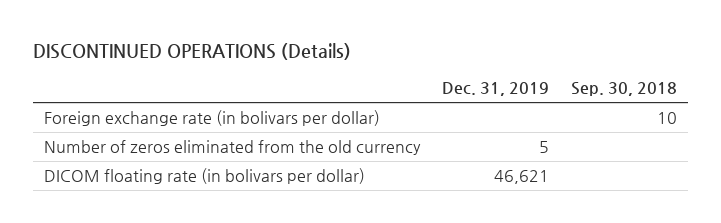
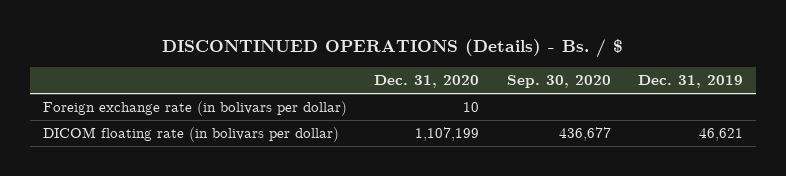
- DISCONTINUED OPERATIONS (Details)
+ DISCONTINUED OPERATIONS (Details) - Bs. / $
- | Dec. 31, 2019 | Sep. 30, 2018
+ | Dec. 31, 2020 | Sep. 30, 2020 | Dec. 31, 2019
- Number of zeros eliminated from the old currency | 5 |

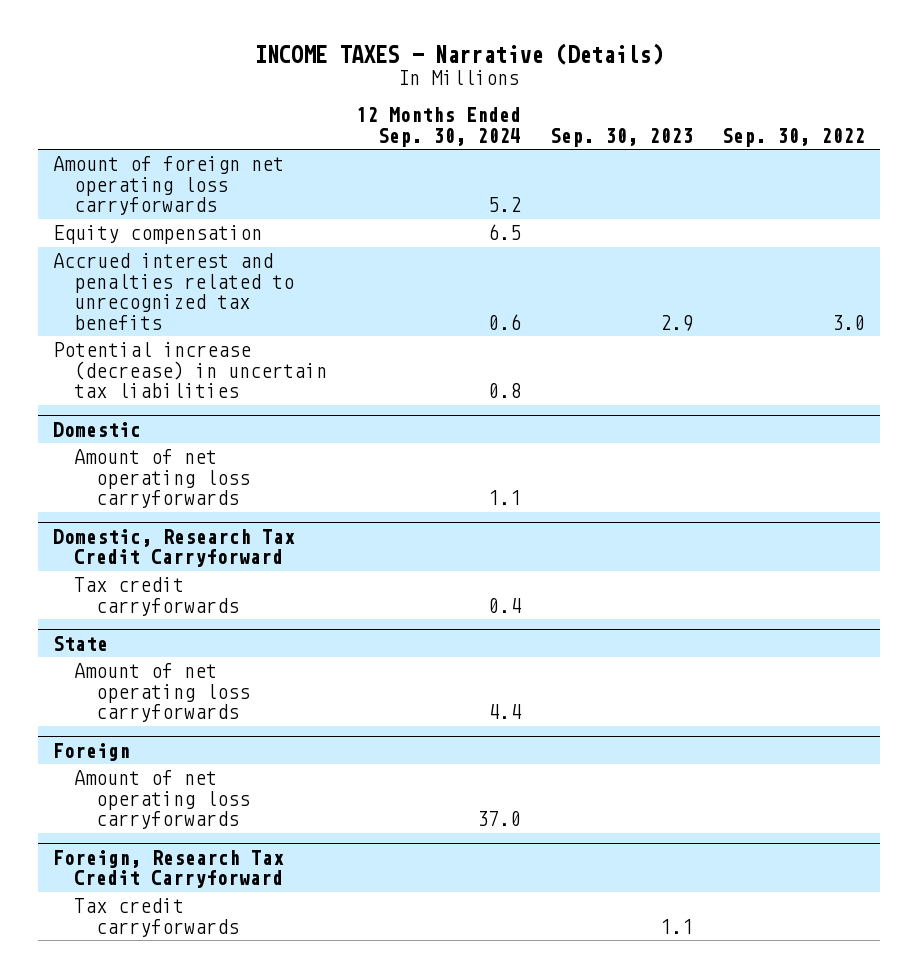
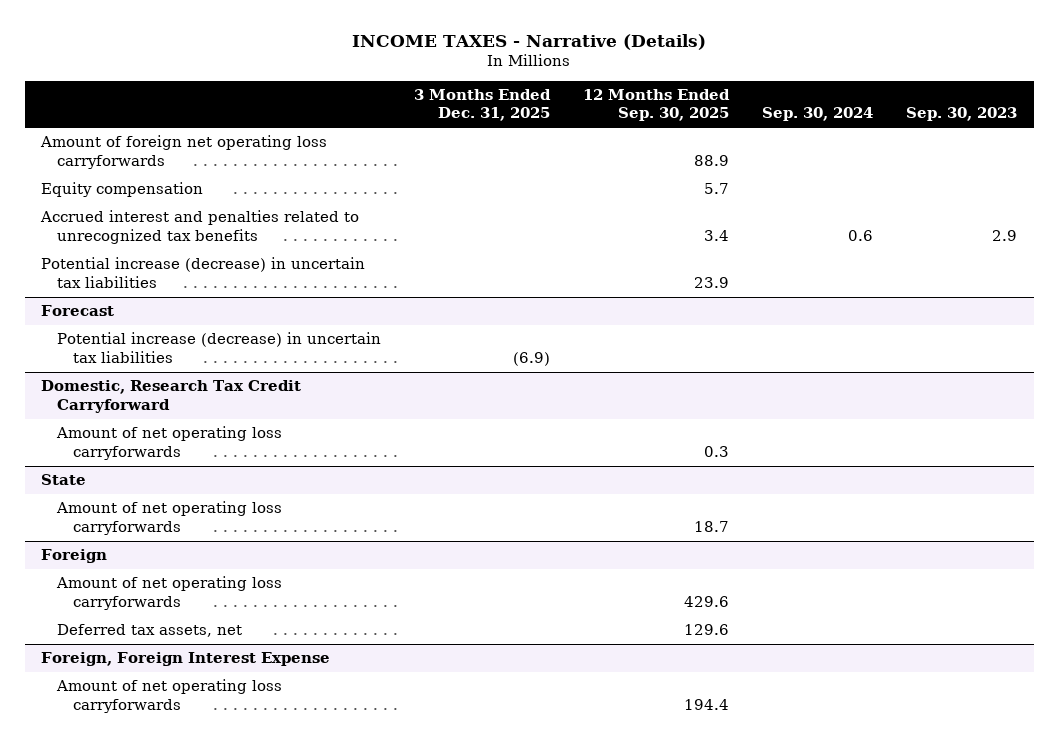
- | 12 Months Ended Sep. 30, 2024 | Sep. 30, 2023 | Sep. 30, 2022
+ | 3 Months Ended Dec. 31, 2025 | 12 Months Ended Sep. 30, 2025 | Sep. 30, 2024 | Sep. 30, 2023
- Domestic
- Amount of net operating loss carryforwards | 1.1 | |
+ Forecast
+ Potential increase (decrease) in uncertain tax liabilities | (6.9) | | |
@ Domestic, Research Tax Credit Carryforward
- Tax credit carryforwards | 0.4 | |
+ Amount of net operating loss carryforwards | | 0.3 | |
- Foreign, Research Tax Credit Carryforward
- Tax credit carryforwards | | 1.1 |
@ Foreign
+ Deferred tax assets, net | | 129.6 | |
+ Foreign, Foreign Interest Expense
+ Amount of net operating loss carryforwards | | 194.4 | |

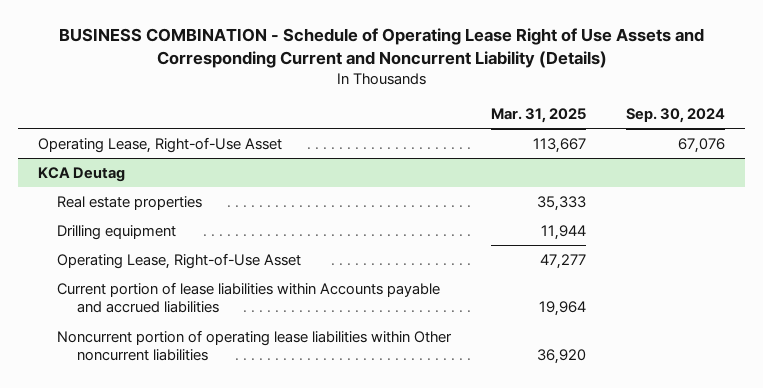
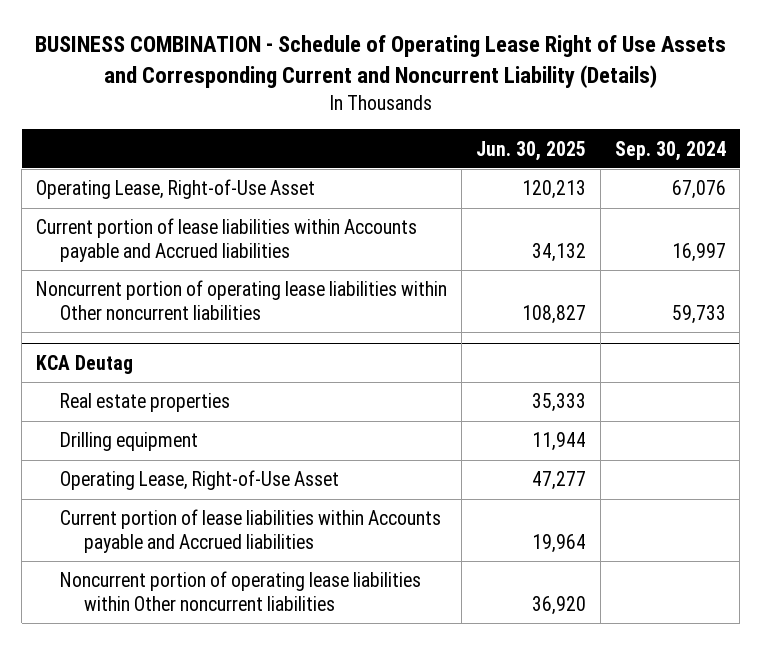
- | Mar. 31, 2025 | Sep. 30, 2024
+ | Jun. 30, 2025 | Sep. 30, 2024
+ Current portion of lease liabilities within Accounts payable and Accrued liabilities | 34,132 | 16,997
+ Noncurrent portion of operating lease liabilities within Other noncurrent liabilities | 108,827 | 59,733
@ KCA Deutag
- Current portion of lease liabilities within Accounts payable and accrued liabilities | 19,964 |
+ Current portion of lease liabilities within Accounts payable and Accrued liabilities | 19,964 |

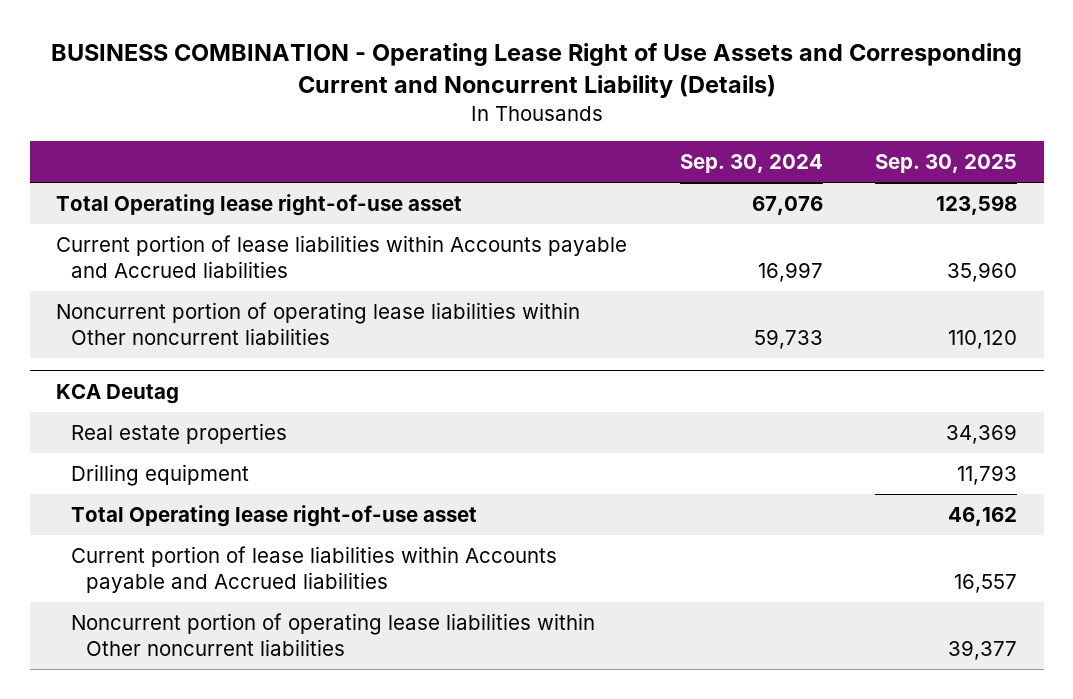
- BUSINESS COMBINATION - Schedule of Operating Lease Right of Use Assets and Corresponding Current and Noncurrent Liability (Details)
+ BUSINESS COMBINATION - Operating Lease Right of Use Assets and Corresponding Current and Noncurrent Liability (Details)
- | Jun. 30, 2025 | Sep. 30, 2024
+ | Sep. 30, 2024 | Sep. 30, 2025
- Operating Lease, Right-of-Use Asset | 120,213 | 67,076
+ Total Operating lease right-of-use asset | 67,076 | 123,598
@ KCA Deutag
- Operating Lease, Right-of-Use Asset | 47,277 |
+ Total Operating lease right-of-use asset | | 46,162

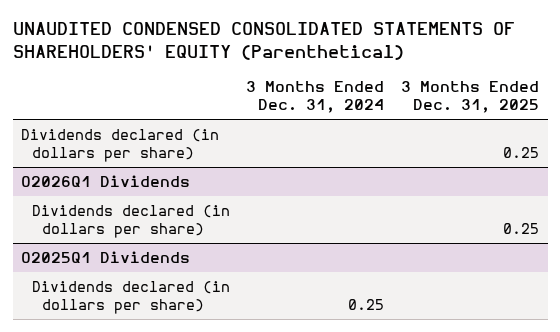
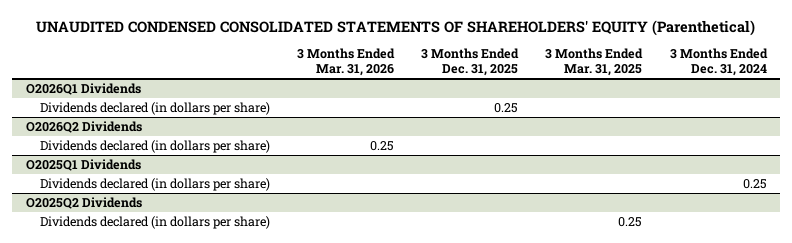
- | 3 Months Ended Dec. 31, 2024 | 3 Months Ended Dec. 31, 2025
+ | 3 Months Ended Mar. 31, 2026 | 3 Months Ended Dec. 31, 2025 | 3 Months Ended Mar. 31, 2025 | 3 Months Ended Dec. 31, 2024
- Dividends declared (in dollars per share) | | 0.25
+ O2026Q2 Dividends
+ Dividends declared (in dollars per share) | 0.25 | | |
+ O2025Q2 Dividends
+ Dividends declared (in dollars per share) | | | 0.25 |

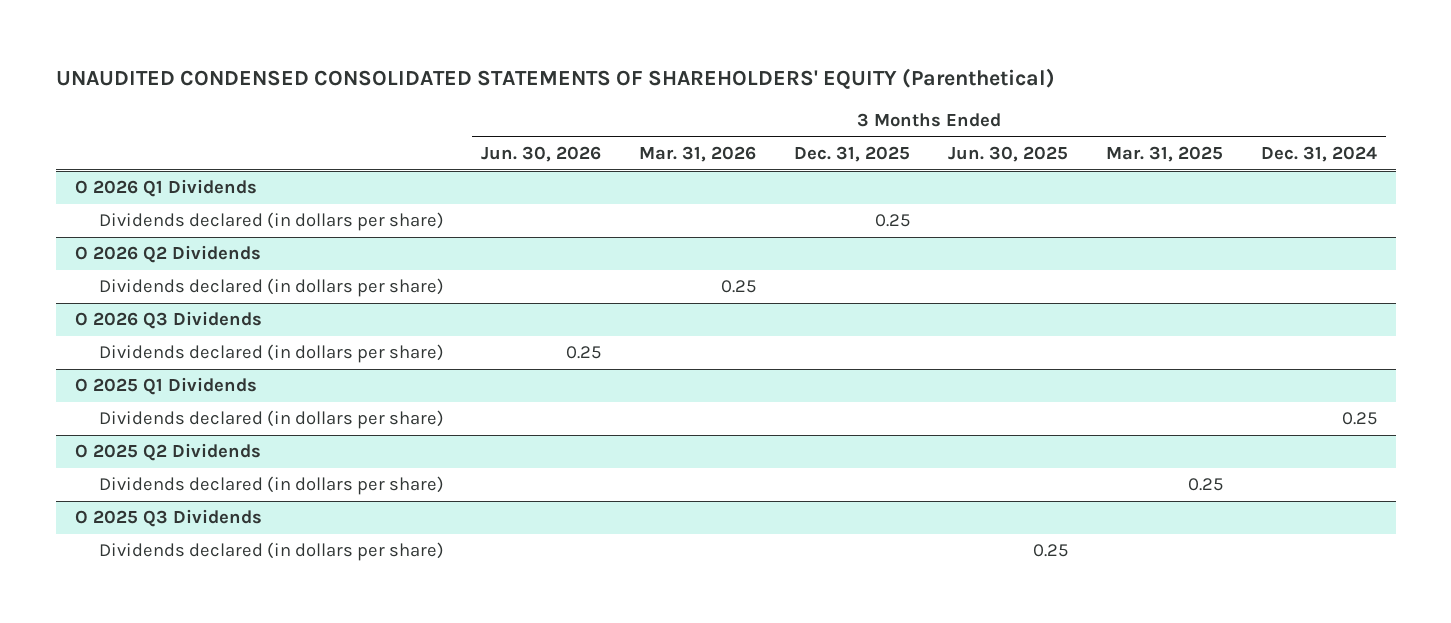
- | 3 Months Ended Mar. 31, 2026 | 3 Months Ended Dec. 31, 2025 | 3 Months Ended Mar. 31, 2025 | 3 Months Ended Dec. 31, 2024
+ | 3 Months Ended Jun. 30, 2026 | 3 Months Ended Mar. 31, 2026 | 3 Months Ended Dec. 31, 2025 | 3 Months Ended Jun. 30, 2025 | 3 Months Ended Mar. 31, 2025 | 3 Months Ended Dec. 31, 2024
- O2026Q1 Dividends
+ O 2026 Q1 Dividends
- O2026Q2 Dividends
+ O 2026 Q2 Dividends
- O2025Q1 Dividends
+ O 2026 Q3 Dividends
+ Dividends declared (in dollars per share) | 0.25 | | | | |
+ O 2025 Q1 Dividends
- O2025Q2 Dividends
+ O 2025 Q2 Dividends
+ O 2025 Q3 Dividends
+ Dividends declared (in dollars per share) | | | | 0.25 | |

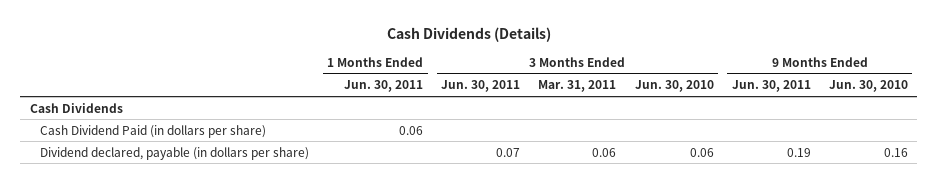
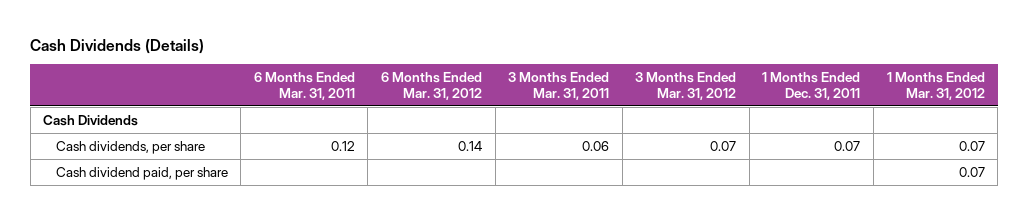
- | 1 Months Ended Jun. 30, 2011 | 3 Months Ended Jun. 30, 2011 | 3 Months Ended Mar. 31, 2011 | 3 Months Ended Jun. 30, 2010 | 9 Months Ended Jun. 30, 2011 | 9 Months Ended Jun. 30, 2010
+ | 6 Months Ended Mar. 31, 2011 | 6 Months Ended Mar. 31, 2012 | 3 Months Ended Mar. 31, 2011 | 3 Months Ended Mar. 31, 2012 | 1 Months Ended Dec. 31, 2011 | 1 Months Ended Mar. 31, 2012
- Cash Dividend Paid (in dollars per share) | 0.06 | | | | |
- Dividend declared, payable (in dollars per share) | | 0.07 | 0.06 | 0.06 | 0.19 | 0.16
+ Cash dividends, per share | 0.12 | 0.14 | 0.06 | 0.07 | 0.07 | 0.07
+ Cash dividend paid, per share | | | | | | 0.07

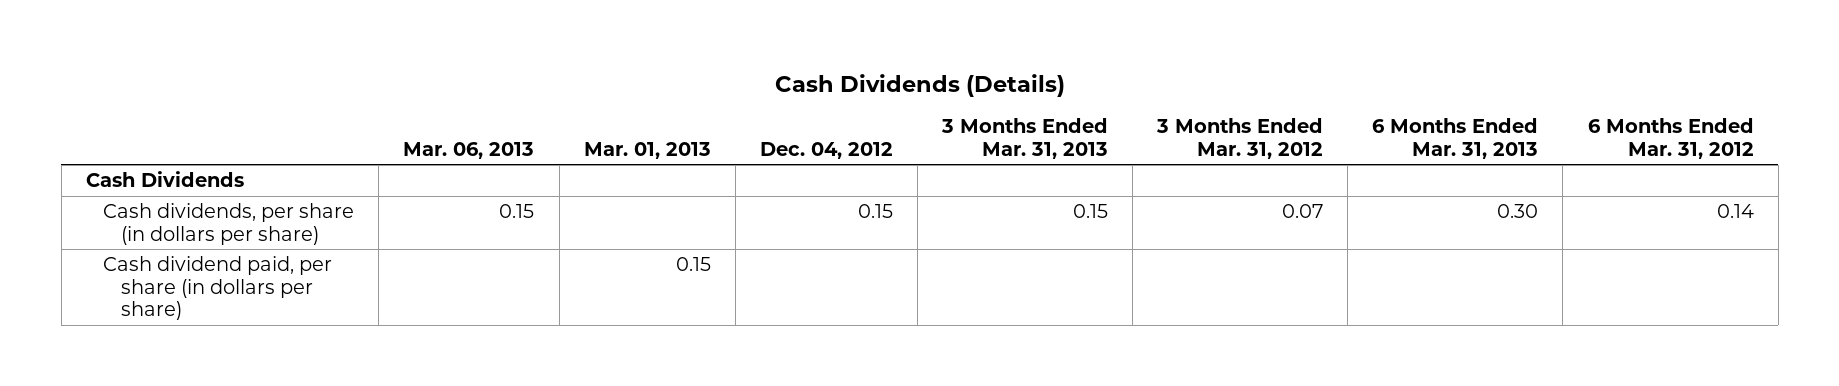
- | 6 Months Ended Mar. 31, 2011 | 6 Months Ended Mar. 31, 2012 | 3 Months Ended Mar. 31, 2011 | 3 Months Ended Mar. 31, 2012 | 1 Months Ended Dec. 31, 2011 | 1 Months Ended Mar. 31, 2012
+ | Mar. 06, 2013 | Mar. 01, 2013 | Dec. 04, 2012 | 3 Months Ended Mar. 31, 2013 | 3 Months Ended Mar. 31, 2012 | 6 Months Ended Mar. 31, 2013 | 6 Months Ended Mar. 31, 2012
- Cash dividends, per share | 0.12 | 0.14 | 0.06 | 0.07 | 0.07 | 0.07
- Cash dividend paid, per share | | | | | | 0.07
+ Cash dividends, per share (in dollars per share) | 0.15 | | 0.15 | 0.15 | 0.07 | 0.30 | 0.14
+ Cash dividend paid, per share (in dollars per share) | | 0.15 | | | | |

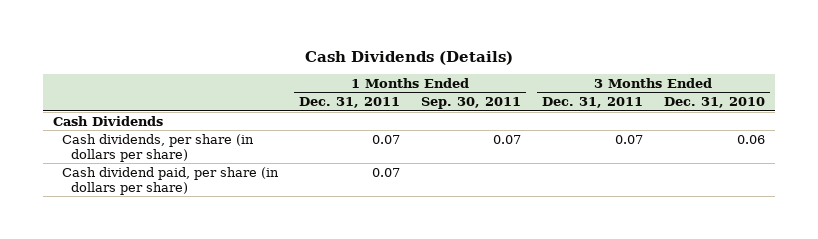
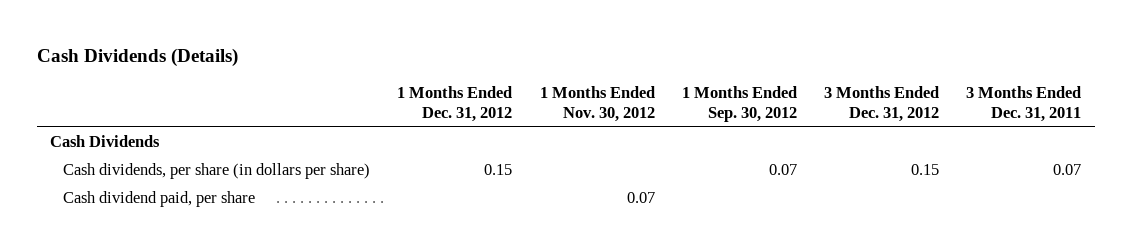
- | 1 Months Ended Dec. 31, 2011 | 1 Months Ended Sep. 30, 2011 | 3 Months Ended Dec. 31, 2011 | 3 Months Ended Dec. 31, 2010
+ | 1 Months Ended Dec. 31, 2012 | 1 Months Ended Nov. 30, 2012 | 1 Months Ended Sep. 30, 2012 | 3 Months Ended Dec. 31, 2012 | 3 Months Ended Dec. 31, 2011
- Cash dividend paid, per share (in dollars per share) | 0.07 | | |
+ Cash dividend paid, per share | | 0.07 | | |

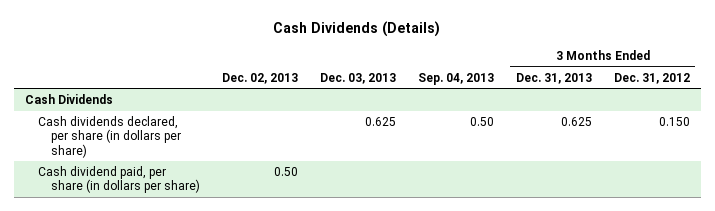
- | 1 Months Ended Dec. 31, 2012 | 1 Months Ended Nov. 30, 2012 | 1 Months Ended Sep. 30, 2012 | 3 Months Ended Dec. 31, 2012 | 3 Months Ended Dec. 31, 2011
+ | Dec. 02, 2013 | Dec. 03, 2013 | Sep. 04, 2013 | 3 Months Ended Dec. 31, 2013 | 3 Months Ended Dec. 31, 2012
- Cash dividends, per share (in dollars per share) | 0.15 | | 0.07 | 0.15 | 0.07
- Cash dividend paid, per share | | 0.07 | | |
+ Cash dividends declared, per share (in dollars per share) | | 0.625 | 0.50 | 0.625 | 0.150
+ Cash dividend paid, per share (in dollars per share) | 0.50 | | | |

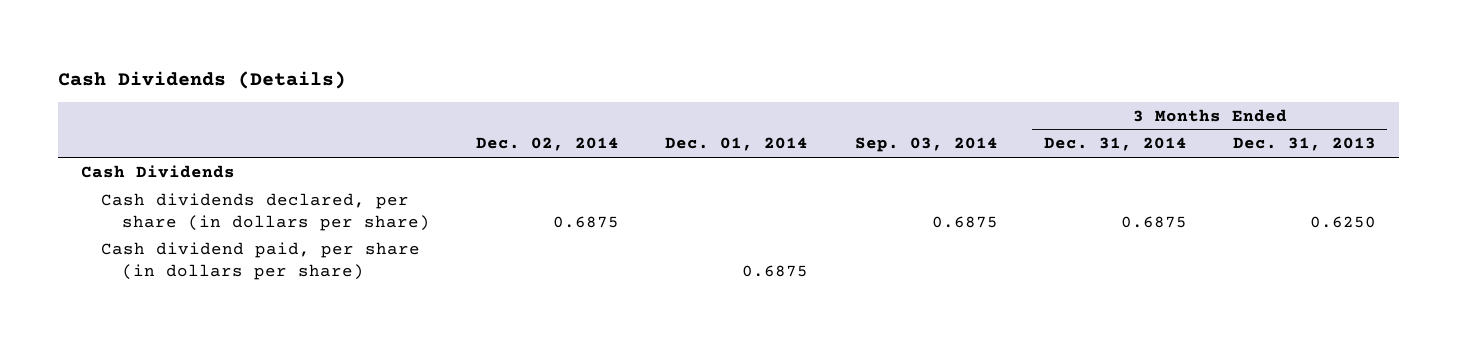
- | Dec. 02, 2013 | Dec. 03, 2013 | Sep. 04, 2013 | 3 Months Ended Dec. 31, 2013 | 3 Months Ended Dec. 31, 2012
+ | Dec. 02, 2014 | Dec. 01, 2014 | Sep. 03, 2014 | 3 Months Ended Dec. 31, 2014 | 3 Months Ended Dec. 31, 2013
- Cash dividends declared, per share (in dollars per share) | | 0.625 | 0.50 | 0.625 | 0.150
+ Cash dividends declared, per share (in dollars per share) | 0.6875 | | 0.6875 | 0.6875 | 0.6250

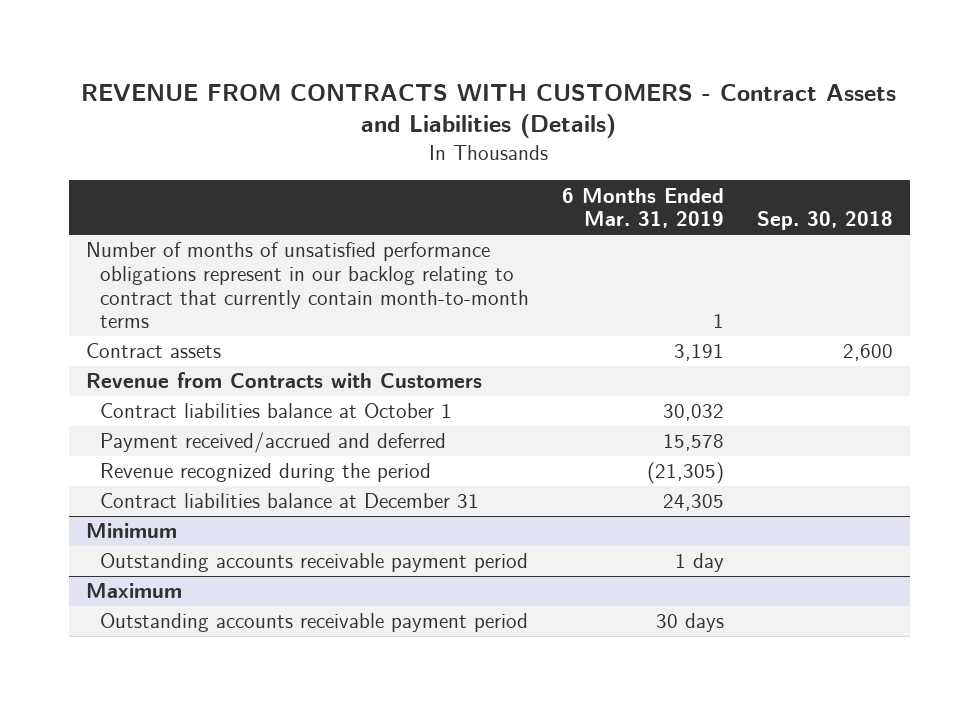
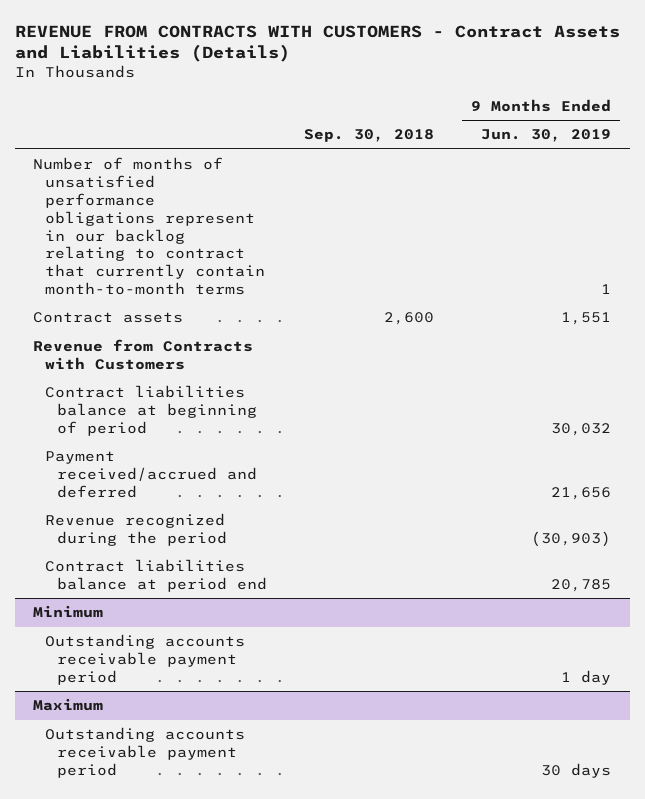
- | 6 Months Ended Mar. 31, 2019 | Sep. 30, 2018
+ | Sep. 30, 2018 | 9 Months Ended Jun. 30, 2019
- Contract liabilities balance at October 1 | 30,032 |
+ Contract liabilities balance at beginning of period | | 30,032
- Contract liabilities balance at December 31 | 24,305 |
+ Contract liabilities balance at period end | | 20,785

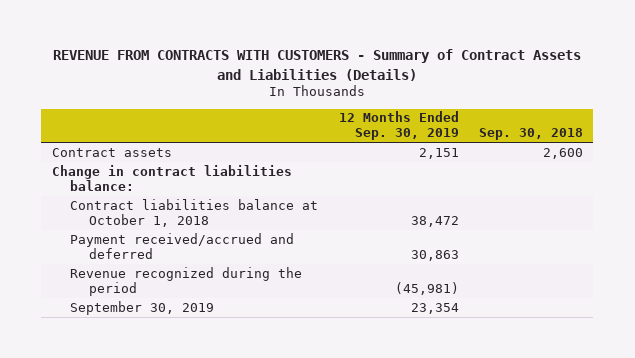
- REVENUE FROM CONTRACTS WITH CUSTOMERS - Contract Assets and Liabilities (Details)
+ REVENUE FROM CONTRACTS WITH CUSTOMERS - Summary of Contract Assets and Liabilities (Details)
- | Sep. 30, 2018 | 9 Months Ended Jun. 30, 2019
+ | 12 Months Ended Sep. 30, 2019 | Sep. 30, 2018
- Number of months of unsatisfied performance obligations represent in our backlog relating to contract that currently contain month-to-month terms | | 1
- Revenue from Contracts with Customers
- Contract liabilities balance at beginning of period | | 30,032
+ Change in contract liabilities balance:
+ Contract liabilities balance at October 1, 2018 | 38,472 |
- Contract liabilities balance at period end | | 20,785
- Minimum
- Outstanding accounts receivable payment period | | 1 day
- Maximum
- Outstanding accounts receivable payment period | | 30 days
+ September 30, 2019 | 23,354 |

